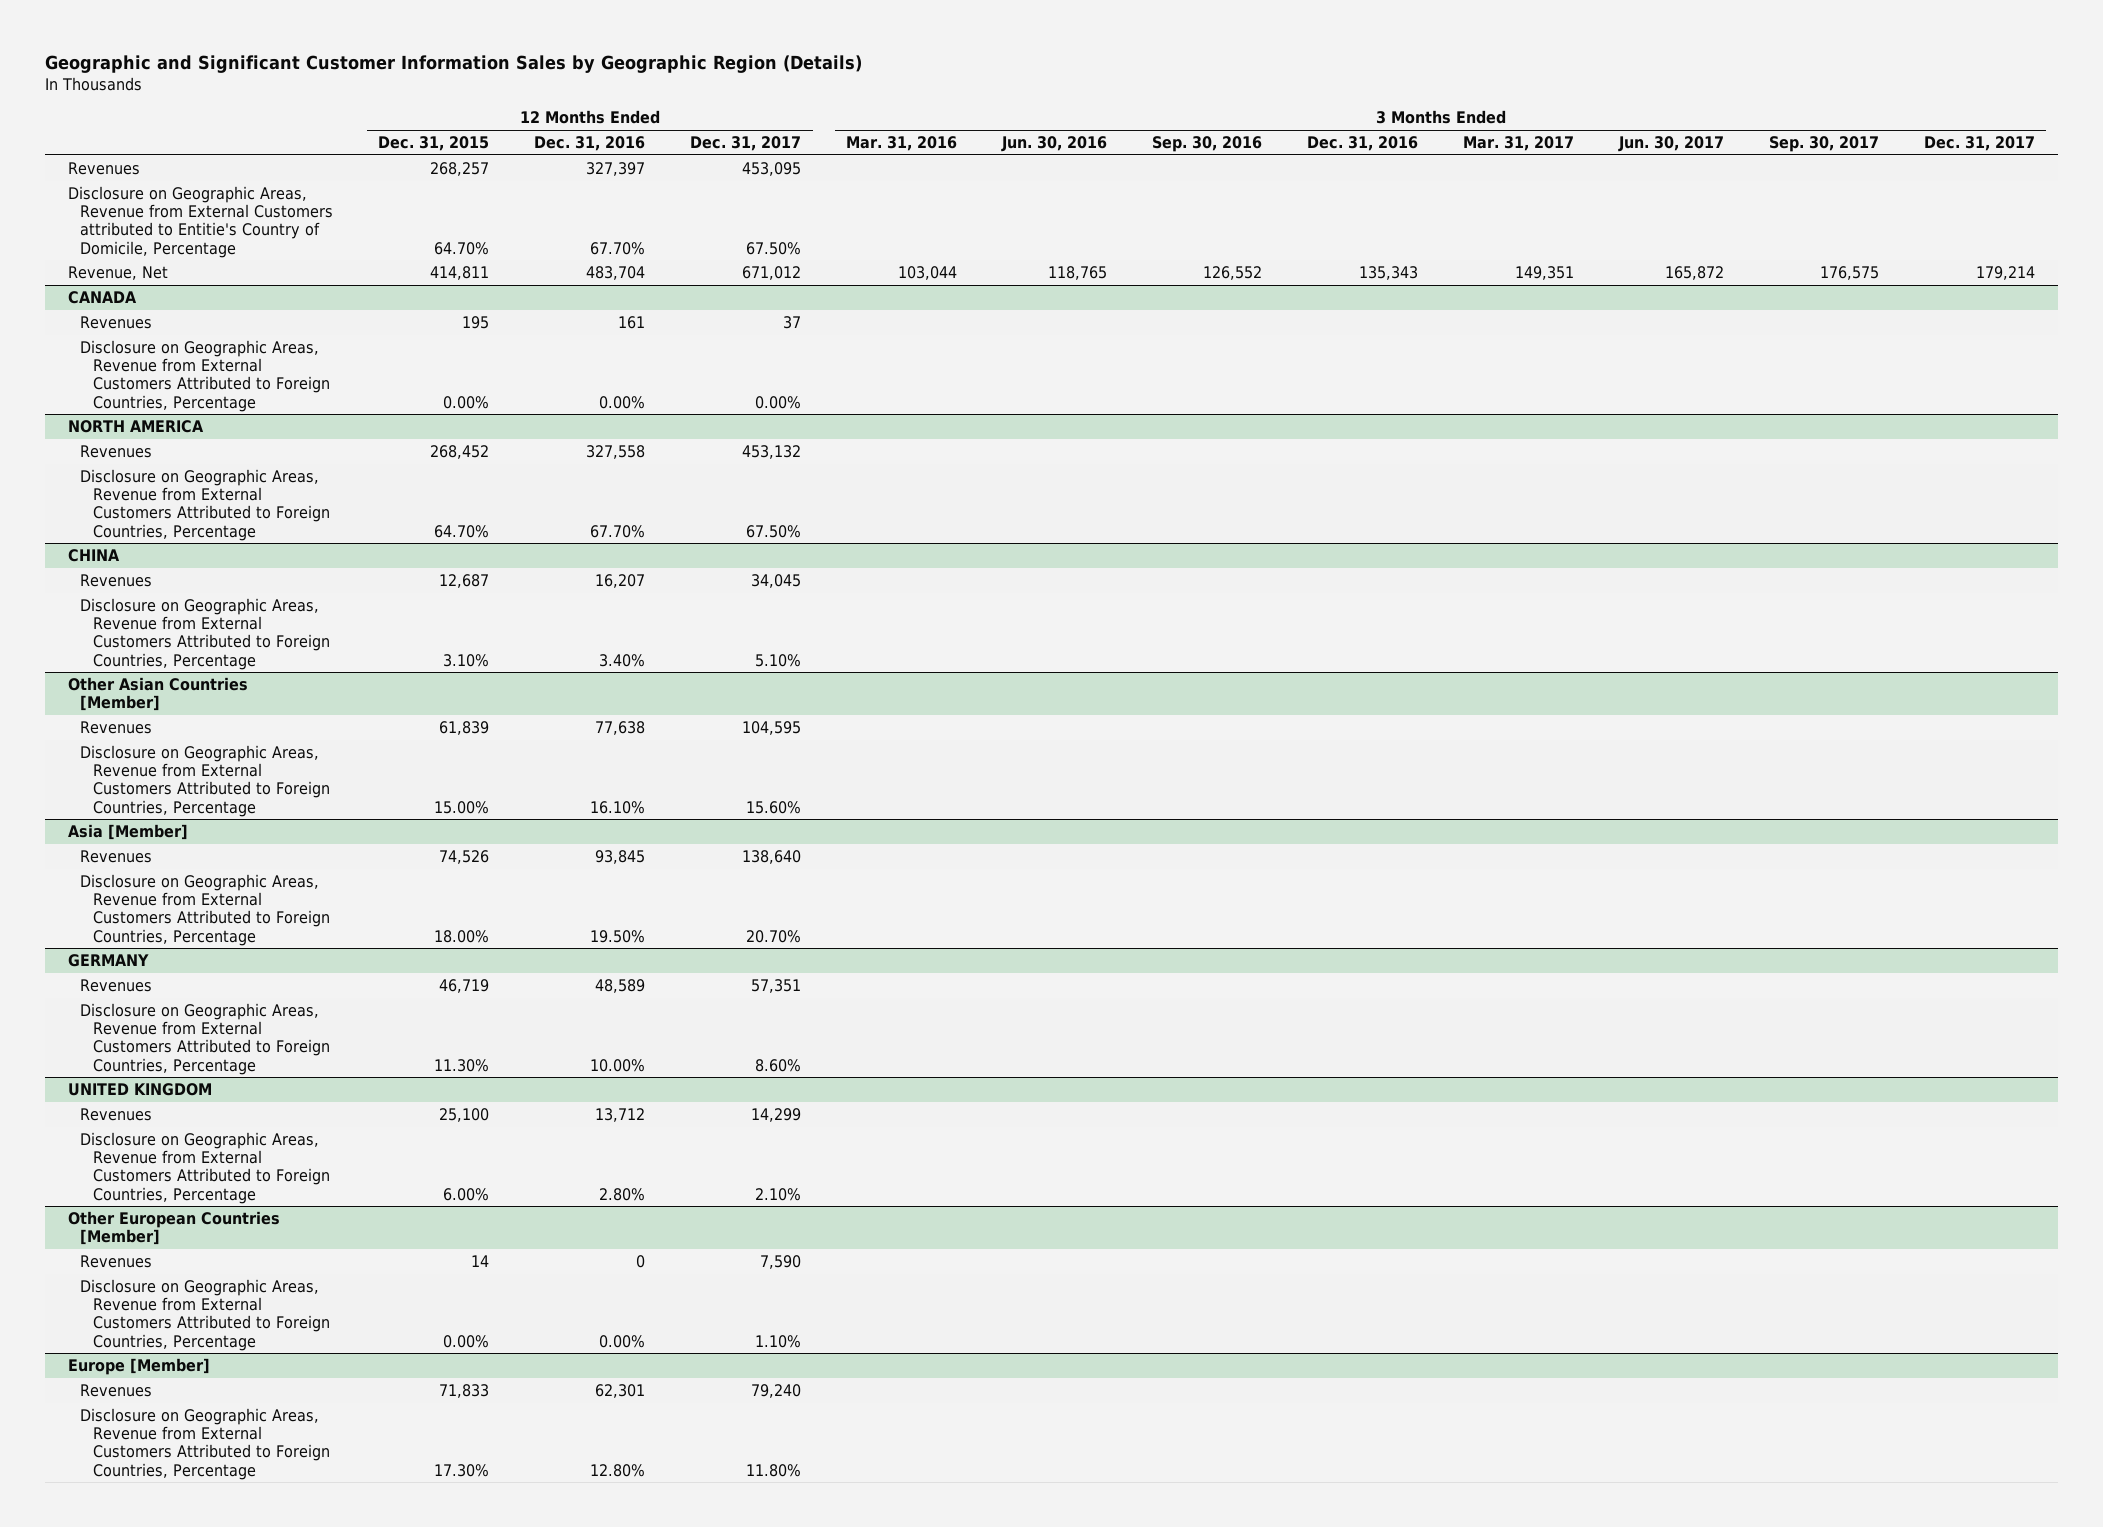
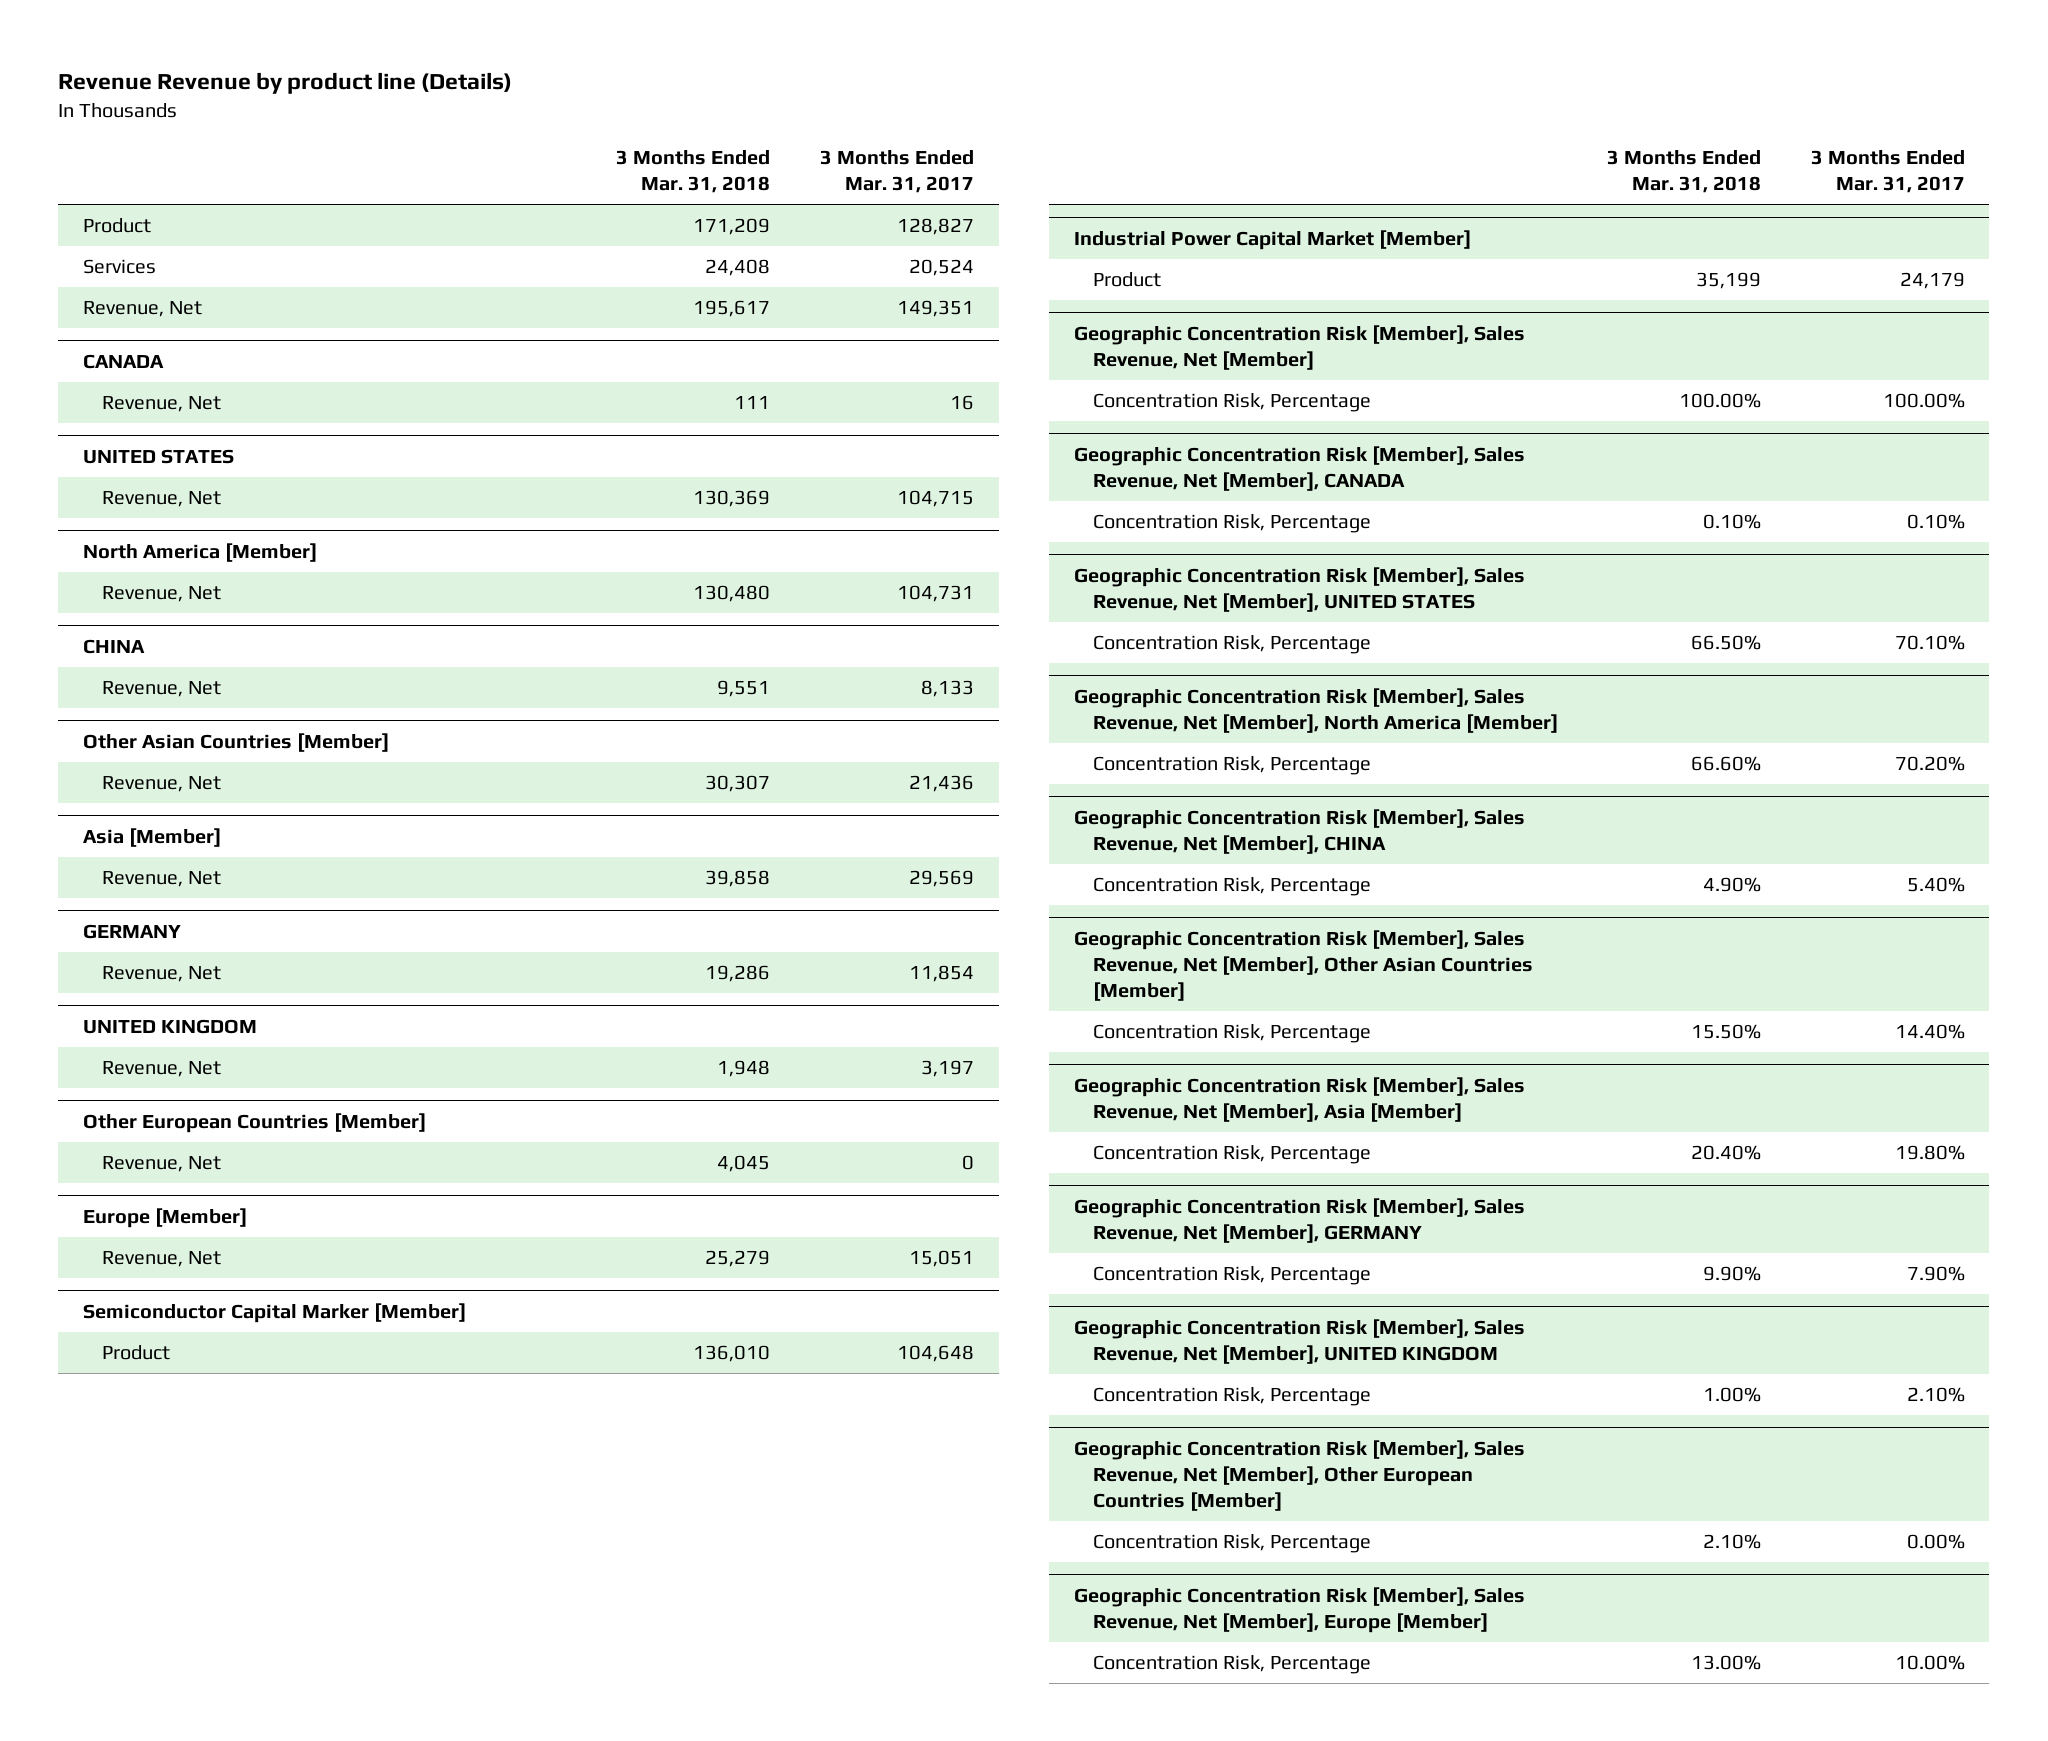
- Geographic and Significant Customer Information Sales by Geographic Region (Details)
+ Revenue Revenue by product line (Details)
- | 12 Months Ended Dec. 31, 2015 | 12 Months Ended Dec. 31, 2016 | 12 Months Ended Dec. 31, 2017 | 3 Months Ended Mar. 31, 2016 | 3 Months Ended Jun. 30, 2016 | 3 Months Ended Sep. 30, 2016 | 3 Months Ended Dec. 31, 2016 | 3 Months Ended Mar. 31, 2017 | 3 Months Ended Jun. 30, 2017 | 3 Months Ended Sep. 30, 2017 | 3 Months Ended Dec. 31, 2017
+ | 3 Months Ended Mar. 31, 2018 | 3 Months Ended Mar. 31, 2017
- Revenues | 268,257 | 327,397 | 453,095 | | | | | | | |
- Disclosure on Geographic Areas, Revenue from External Customers attributed to Entitie's Country of Domicile, Percentage | 64.70% | 67.70% | 67.50% | | | | | | | |
+ Product | 171,209 | 128,827
+ Services | 24,408 | 20,524
@ CANADA
- Revenues | 195 | 161 | 37 | | | | | | | |
- Disclosure on Geographic Areas, Revenue from External Customers Attributed to Foreign Countries, Percentage | 0.00% | 0.00% | 0.00% | | | | | | | |
- NORTH AMERICA
- Revenues | 268,452 | 327,558 | 453,132 | | | | | | | |
- Disclosure on Geographic Areas, Revenue from External Customers Attributed to Foreign Countries, Percentage | 64.70% | 67.70% | 67.50% | | | | | | | |
@ CANADA
+ Revenue, Net | 111 | 16
+ UNITED STATES
+ Revenue, Net | 130,369 | 104,715
+ North America [Member]
+ Revenue, Net | 130,480 | 104,731
@ CHINA
- Revenues | 12,687 | 16,207 | 34,045 | | | | | | | |
- Disclosure on Geographic Areas, Revenue from External Customers Attributed to Foreign Countries, Percentage | 3.10% | 3.40% | 5.10% | | | | | | | |
+ Revenue, Net | 9,551 | 8,133
@ Other Asian Countries [Member]
- Revenues | 61,839 | 77,638 | 104,595 | | | | | | | |
- Disclosure on Geographic Areas, Revenue from External Customers Attributed to Foreign Countries, Percentage | 15.00% | 16.10% | 15.60% | | | | | | | |
+ Revenue, Net | 30,307 | 21,436
@ Asia [Member]
- Revenues | 74,526 | 93,845 | 138,640 | | | | | | | |
- Disclosure on Geographic Areas, Revenue from External Customers Attributed to Foreign Countries, Percentage | 18.00% | 19.50% | 20.70% | | | | | | | |
+ Revenue, Net | 39,858 | 29,569
@ GERMANY
- Revenues | 46,719 | 48,589 | 57,351 | | | | | | | |
- Disclosure on Geographic Areas, Revenue from External Customers Attributed to Foreign Countries, Percentage | 11.30% | 10.00% | 8.60% | | | | | | | |
+ Revenue, Net | 19,286 | 11,854
@ UNITED KINGDOM
- Revenues | 25,100 | 13,712 | 14,299 | | | | | | | |
- Disclosure on Geographic Areas, Revenue from External Customers Attributed to Foreign Countries, Percentage | 6.00% | 2.80% | 2.10% | | | | | | | |
+ Revenue, Net | 1,948 | 3,197
@ Other European Countries [Member]
- Revenues | 14 | 0 | 7,590 | | | | | | | |
- Disclosure on Geographic Areas, Revenue from External Customers Attributed to Foreign Countries, Percentage | 0.00% | 0.00% | 1.10% | | | | | | | |
+ Revenue, Net | 4,045 | 0
@ Europe [Member]
- Revenues | 71,833 | 62,301 | 79,240 | | | | | | | |
- Disclosure on Geographic Areas, Revenue from External Customers Attributed to Foreign Countries, Percentage | 17.30% | 12.80% | 11.80% | | | | | | | |
+ Revenue, Net | 25,279 | 15,051
+ Semiconductor Capital Marker [Member]
+ Product | 136,010 | 104,648
+ Industrial Power Capital Market [Member]
+ Product | 35,199 | 24,179
+ Geographic Concentration Risk [Member], Sales Revenue, Net [Member]
+ Concentration Risk, Percentage | 100.00% | 100.00%
+ Geographic Concentration Risk [Member], Sales Revenue, Net [Member], CANADA
+ Concentration Risk, Percentage | 0.10% | 0.10%
+ Geographic Concentration Risk [Member], Sales Revenue, Net [Member], UNITED STATES
+ Concentration Risk, Percentage | 66.50% | 70.10%
+ Geographic Concentration Risk [Member], Sales Revenue, Net [Member], North America [Member]
+ Concentration Risk, Percentage | 66.60% | 70.20%
+ Geographic Concentration Risk [Member], Sales Revenue, Net [Member], CHINA
+ Concentration Risk, Percentage | 4.90% | 5.40%
+ Geographic Concentration Risk [Member], Sales Revenue, Net [Member], Other Asian Countries [Member]
+ Concentration Risk, Percentage | 15.50% | 14.40%
+ Geographic Concentration Risk [Member], Sales Revenue, Net [Member], Asia [Member]
+ Concentration Risk, Percentage | 20.40% | 19.80%
+ Geographic Concentration Risk [Member], Sales Revenue, Net [Member], GERMANY
+ Concentration Risk, Percentage | 9.90% | 7.90%
+ Geographic Concentration Risk [Member], Sales Revenue, Net [Member], UNITED KINGDOM
+ Concentration Risk, Percentage | 1.00% | 2.10%
+ Geographic Concentration Risk [Member], Sales Revenue, Net [Member], Other European Countries [Member]
+ Concentration Risk, Percentage | 2.10% | 0.00%
+ Geographic Concentration Risk [Member], Sales Revenue, Net [Member], Europe [Member]
+ Concentration Risk, Percentage | 13.00% | 10.00%

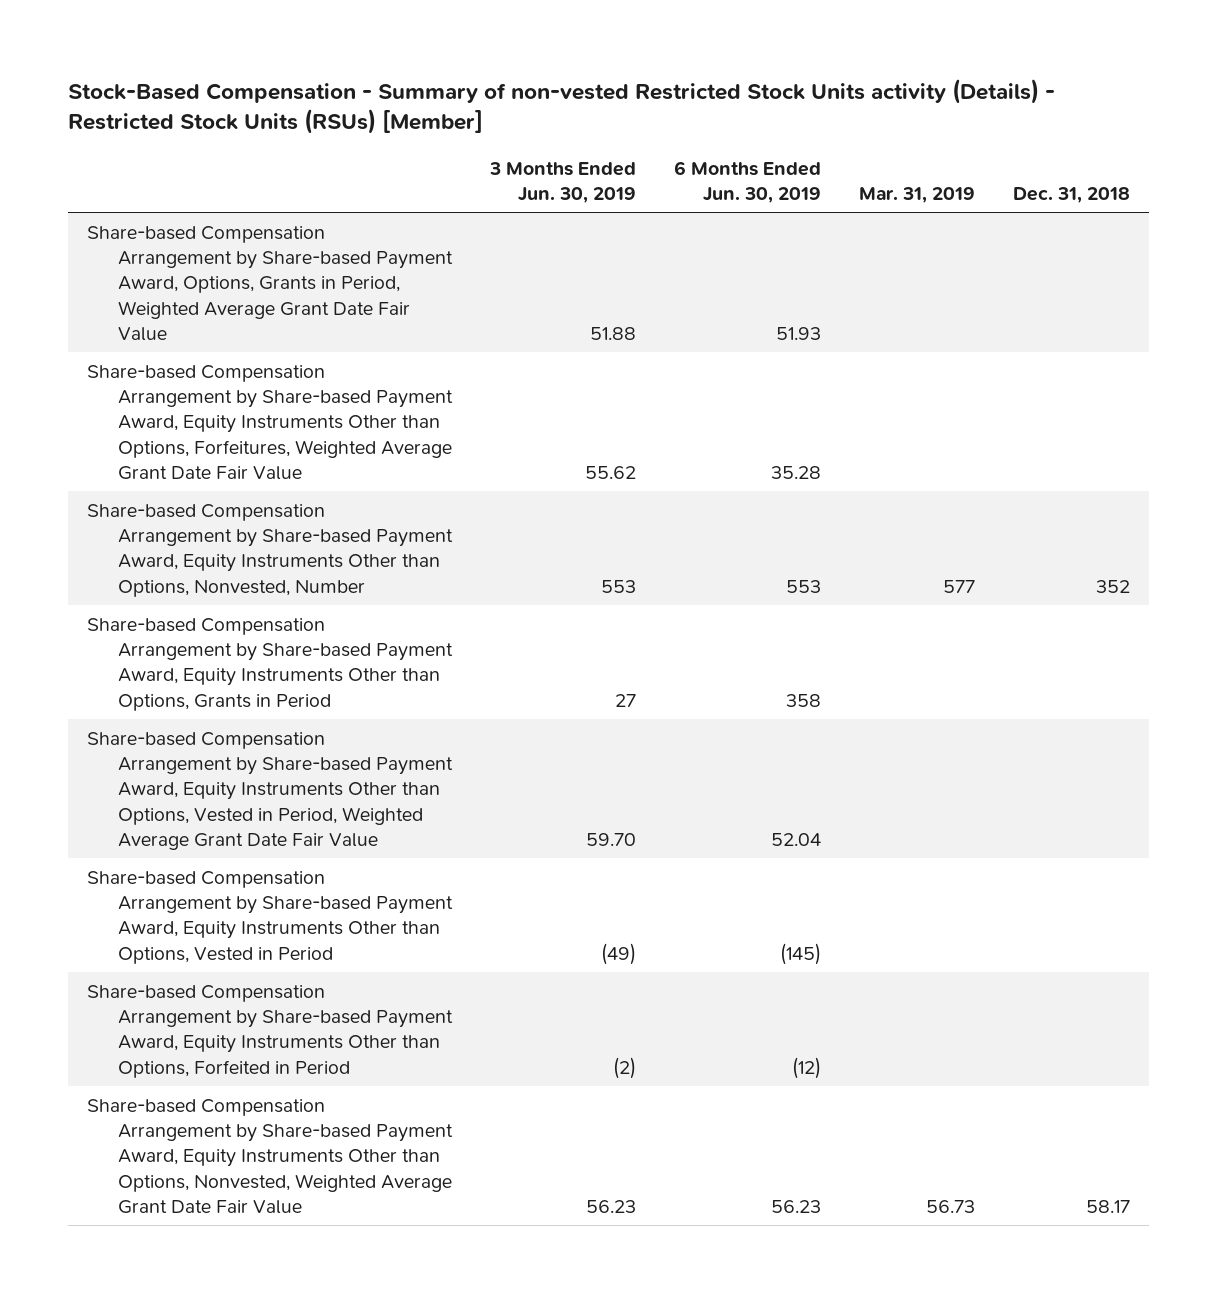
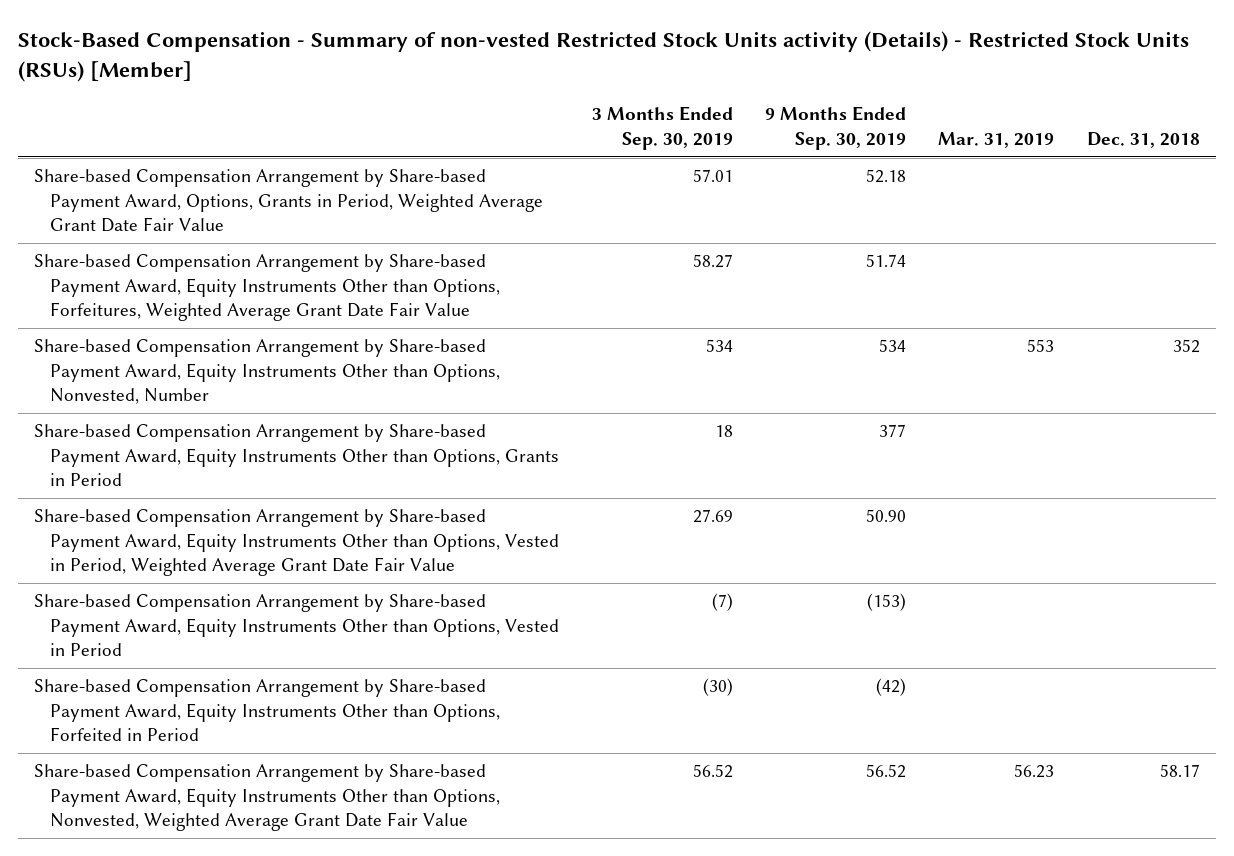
- | 3 Months Ended Jun. 30, 2019 | 6 Months Ended Jun. 30, 2019 | Mar. 31, 2019 | Dec. 31, 2018
+ | 3 Months Ended Sep. 30, 2019 | 9 Months Ended Sep. 30, 2019 | Mar. 31, 2019 | Dec. 31, 2018
- Share-based Compensation Arrangement by Share-based Payment Award, Equity Instruments Other than Options, Nonvested, Number | 553 | 553 | 577 | 352
+ Share-based Compensation Arrangement by Share-based Payment Award, Equity Instruments Other than Options, Nonvested, Number | 534 | 534 | 553 | 352
- Share-based Compensation Arrangement by Share-based Payment Award, Equity Instruments Other than Options, Nonvested, Weighted Average Grant Date Fair Value | 56.23 | 56.23 | 56.73 | 58.17
+ Share-based Compensation Arrangement by Share-based Payment Award, Equity Instruments Other than Options, Nonvested, Weighted Average Grant Date Fair Value | 56.52 | 56.52 | 56.23 | 58.17

